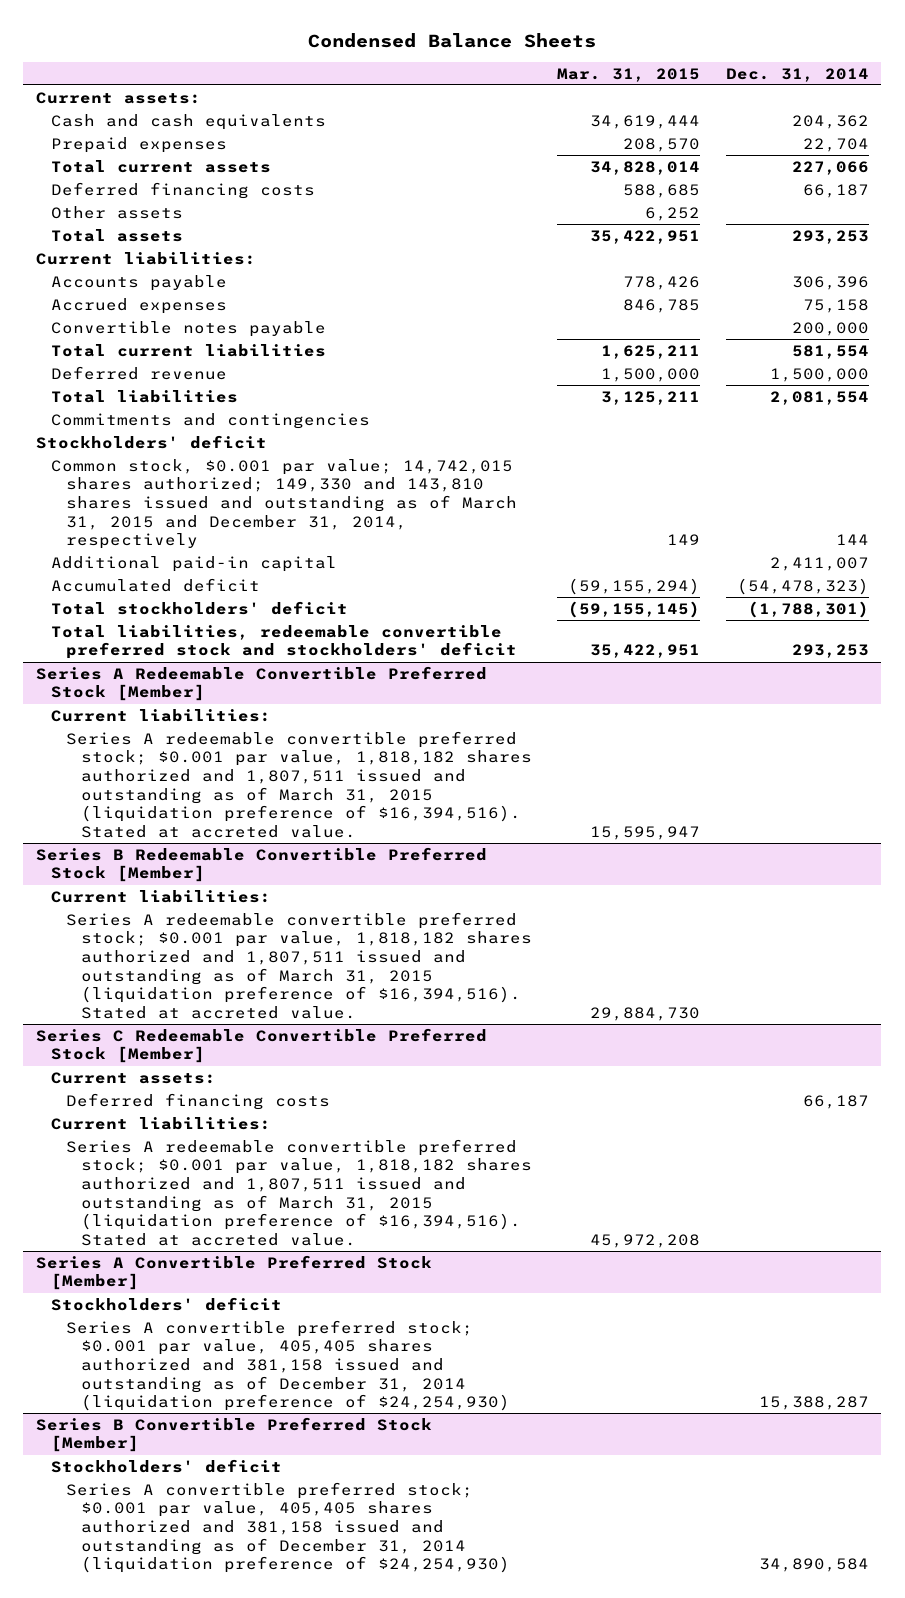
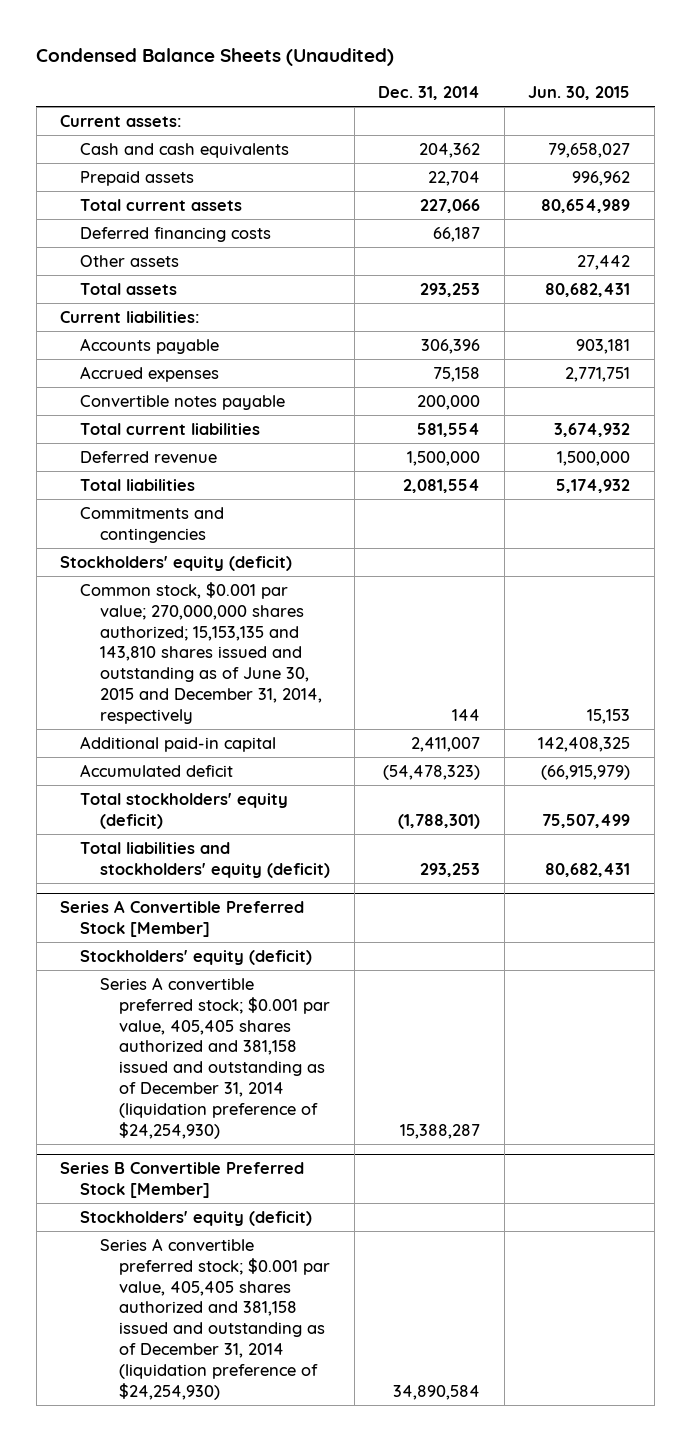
- Condensed Balance Sheets
+ Condensed Balance Sheets (Unaudited)
- | Mar. 31, 2015 | Dec. 31, 2014
+ | Dec. 31, 2014 | Jun. 30, 2015
- Prepaid expenses | 208,570 | 22,704
+ Prepaid assets | 22,704 | 996,962
- Stockholders' deficit
- Common stock, $0.001 par value; 14,742,015 shares authorized; 149,330 and 143,810 shares issued and outstanding as of March 31, 2015 and December 31, 2014, respectively | 149 | 144
+ Stockholders' equity (deficit)
+ Common stock, $0.001 par value; 270,000,000 shares authorized; 15,153,135 and 143,810 shares issued and outstanding as of June 30, 2015 and December 31, 2014, respectively | 144 | 15,153
- Total stockholders' deficit | (59,155,145) | (1,788,301)
- Total liabilities, redeemable convertible preferred stock and stockholders' deficit | 35,422,951 | 293,253
- Series A Redeemable Convertible Preferred Stock [Member]
- Current liabilities:
- Series A redeemable convertible preferred stock; $0.001 par value, 1,818,182 shares authorized and 1,807,511 issued and outstanding as of March 31, 2015 (liquidation preference of $16,394,516). Stated at accreted value. | 15,595,947 |
- Series B Redeemable Convertible Preferred Stock [Member]
- Current liabilities:
- Series A redeemable convertible preferred stock; $0.001 par value, 1,818,182 shares authorized and 1,807,511 issued and outstanding as of March 31, 2015 (liquidation preference of $16,394,516). Stated at accreted value. | 29,884,730 |
- Series C Redeemable Convertible Preferred Stock [Member]
- Current assets:
- Deferred financing costs | | 66,187
- Current liabilities:
- Series A redeemable convertible preferred stock; $0.001 par value, 1,818,182 shares authorized and 1,807,511 issued and outstanding as of March 31, 2015 (liquidation preference of $16,394,516). Stated at accreted value. | 45,972,208 |
+ Total stockholders' equity (deficit) | (1,788,301) | 75,507,499
+ Total liabilities and stockholders' equity (deficit) | 293,253 | 80,682,431
@ Series A Convertible Preferred Stock [Member]
- Stockholders' deficit
+ Stockholders' equity (deficit)
@ Series B Convertible Preferred Stock [Member]
- Stockholders' deficit
+ Stockholders' equity (deficit)

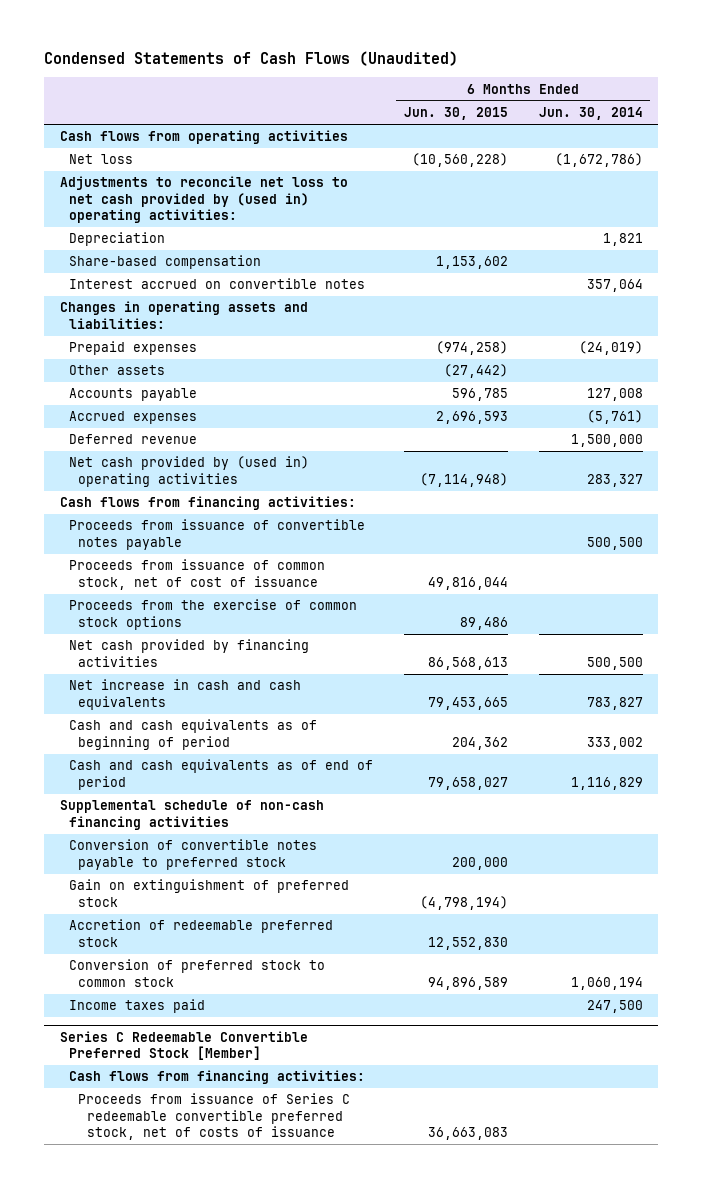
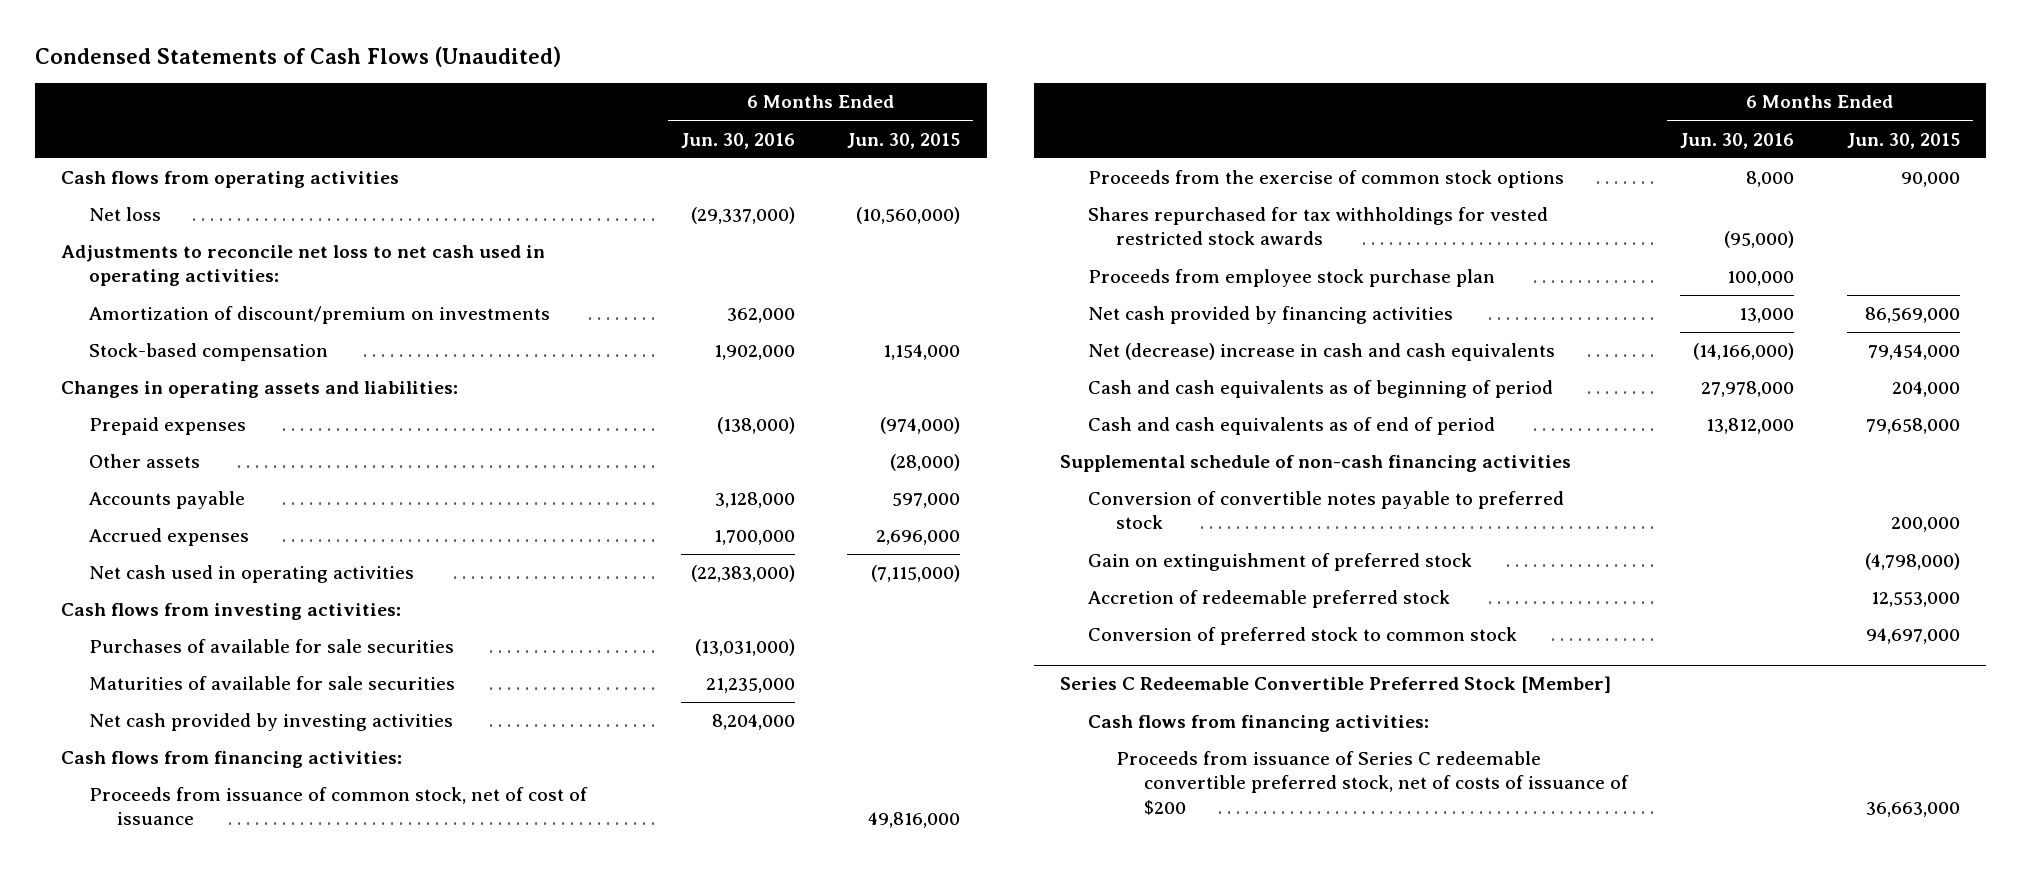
- | 6 Months Ended Jun. 30, 2015 | 6 Months Ended Jun. 30, 2014
+ | 6 Months Ended Jun. 30, 2016 | 6 Months Ended Jun. 30, 2015
- Net loss | (10,560,228) | (1,672,786)
- Adjustments to reconcile net loss to net cash provided by (used in) operating activities:
- Depreciation | | 1,821
- Share-based compensation | 1,153,602 |
- Interest accrued on convertible notes | | 357,064
+ Net loss | (29,337,000) | (10,560,000)
+ Adjustments to reconcile net loss to net cash used in operating activities:
+ Amortization of discount/premium on investments | 362,000 |
+ Stock-based compensation | 1,902,000 | 1,154,000
- Prepaid expenses | (974,258) | (24,019)
- Other assets | (27,442) |
- Accounts payable | 596,785 | 127,008
- Accrued expenses | 2,696,593 | (5,761)
- Deferred revenue | | 1,500,000
- Net cash provided by (used in) operating activities | (7,114,948) | 283,327
+ Prepaid expenses | (138,000) | (974,000)
+ Other assets | | (28,000)
+ Accounts payable | 3,128,000 | 597,000
+ Accrued expenses | 1,700,000 | 2,696,000
+ Net cash used in operating activities | (22,383,000) | (7,115,000)
+ Cash flows from investing activities:
+ Purchases of available for sale securities | (13,031,000) |
+ Maturities of available for sale securities | 21,235,000 |
+ Net cash provided by investing activities | 8,204,000 |
- Proceeds from issuance of convertible notes payable | | 500,500
- Proceeds from issuance of common stock, net of cost of issuance | 49,816,044 |
- Proceeds from the exercise of common stock options | 89,486 |
- Net cash provided by financing activities | 86,568,613 | 500,500
- Net increase in cash and cash equivalents | 79,453,665 | 783,827
- Cash and cash equivalents as of beginning of period | 204,362 | 333,002
- Cash and cash equivalents as of end of period | 79,658,027 | 1,116,829
+ Proceeds from issuance of common stock, net of cost of issuance | | 49,816,000
+ Proceeds from the exercise of common stock options | 8,000 | 90,000
+ Shares repurchased for tax withholdings for vested restricted stock awards | (95,000) |
+ Proceeds from employee stock purchase plan | 100,000 |
+ Net cash provided by financing activities | 13,000 | 86,569,000
+ Net (decrease) increase in cash and cash equivalents | (14,166,000) | 79,454,000
+ Cash and cash equivalents as of beginning of period | 27,978,000 | 204,000
+ Cash and cash equivalents as of end of period | 13,812,000 | 79,658,000
- Gain on extinguishment of preferred stock | (4,798,194) |
- Accretion of redeemable preferred stock | 12,552,830 |
- Conversion of preferred stock to common stock | 94,896,589 | 1,060,194
- Income taxes paid | | 247,500
+ Gain on extinguishment of preferred stock | | (4,798,000)
+ Accretion of redeemable preferred stock | | 12,553,000
+ Conversion of preferred stock to common stock | | 94,697,000
@ Series C Redeemable Convertible Preferred Stock [Member]
- Proceeds from issuance of Series C redeemable convertible preferred stock, net of costs of issuance | 36,663,083 |
+ Proceeds from issuance of Series C redeemable convertible preferred stock, net of costs of issuance of $200 | | 36,663,000

